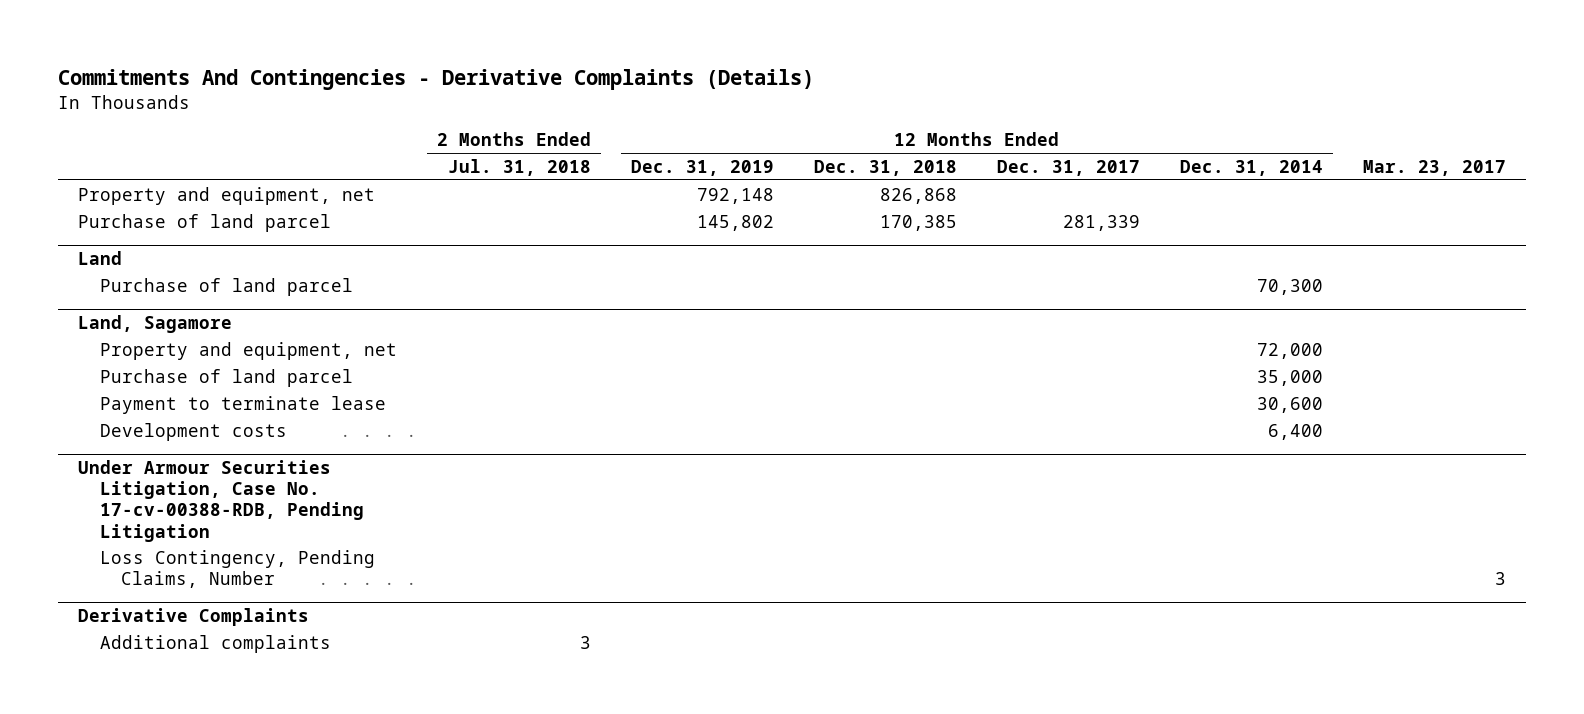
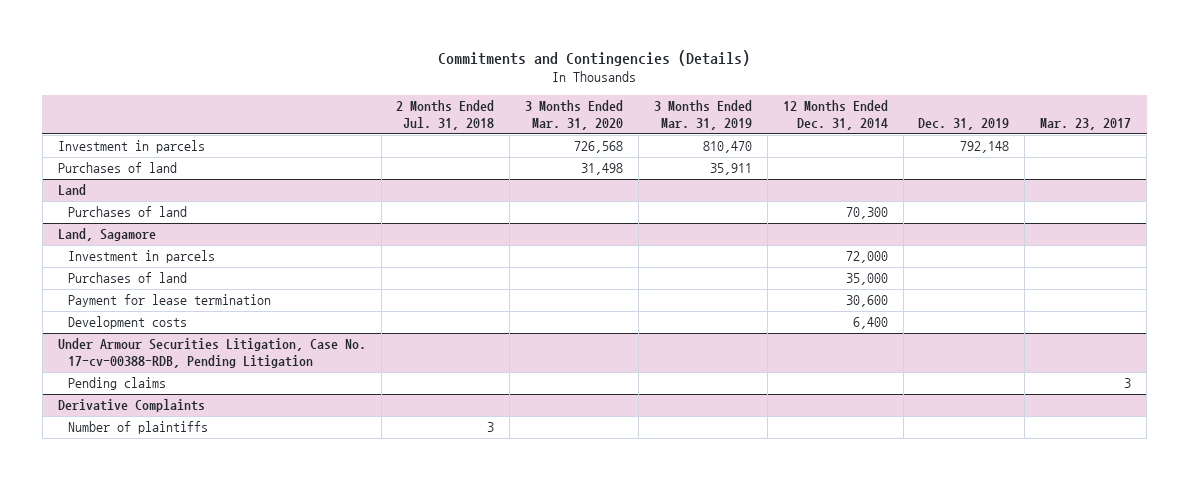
- Commitments And Contingencies - Derivative Complaints (Details)
+ Commitments and Contingencies (Details)
- | 2 Months Ended Jul. 31, 2018 | 12 Months Ended Dec. 31, 2019 | 12 Months Ended Dec. 31, 2018 | 12 Months Ended Dec. 31, 2017 | 12 Months Ended Dec. 31, 2014 | Mar. 23, 2017
+ | 2 Months Ended Jul. 31, 2018 | 3 Months Ended Mar. 31, 2020 | 3 Months Ended Mar. 31, 2019 | 12 Months Ended Dec. 31, 2014 | Dec. 31, 2019 | Mar. 23, 2017
- Property and equipment, net | | 792,148 | 826,868 | | |
- Purchase of land parcel | | 145,802 | 170,385 | 281,339 | |
+ Investment in parcels | | 726,568 | 810,470 | | 792,148 |
+ Purchases of land | | 31,498 | 35,911 | | |
@ Land
- Purchase of land parcel | | | | | 70,300 |
+ Purchases of land | | | | 70,300 | |
@ Land, Sagamore
- Property and equipment, net | | | | | 72,000 |
- Purchase of land parcel | | | | | 35,000 |
- Payment to terminate lease | | | | | 30,600 |
+ Investment in parcels | | | | 72,000 | |
+ Purchases of land | | | | 35,000 | |
+ Payment for lease termination | | | | 30,600 | |
@ Under Armour Securities Litigation, Case No. 17-cv-00388-RDB, Pending Litigation
- Loss Contingency, Pending Claims, Number | | | | | | 3
+ Pending claims | | | | | | 3
@ Derivative Complaints
- Additional complaints | 3 | | | | |
+ Number of plaintiffs | 3 | | | | |

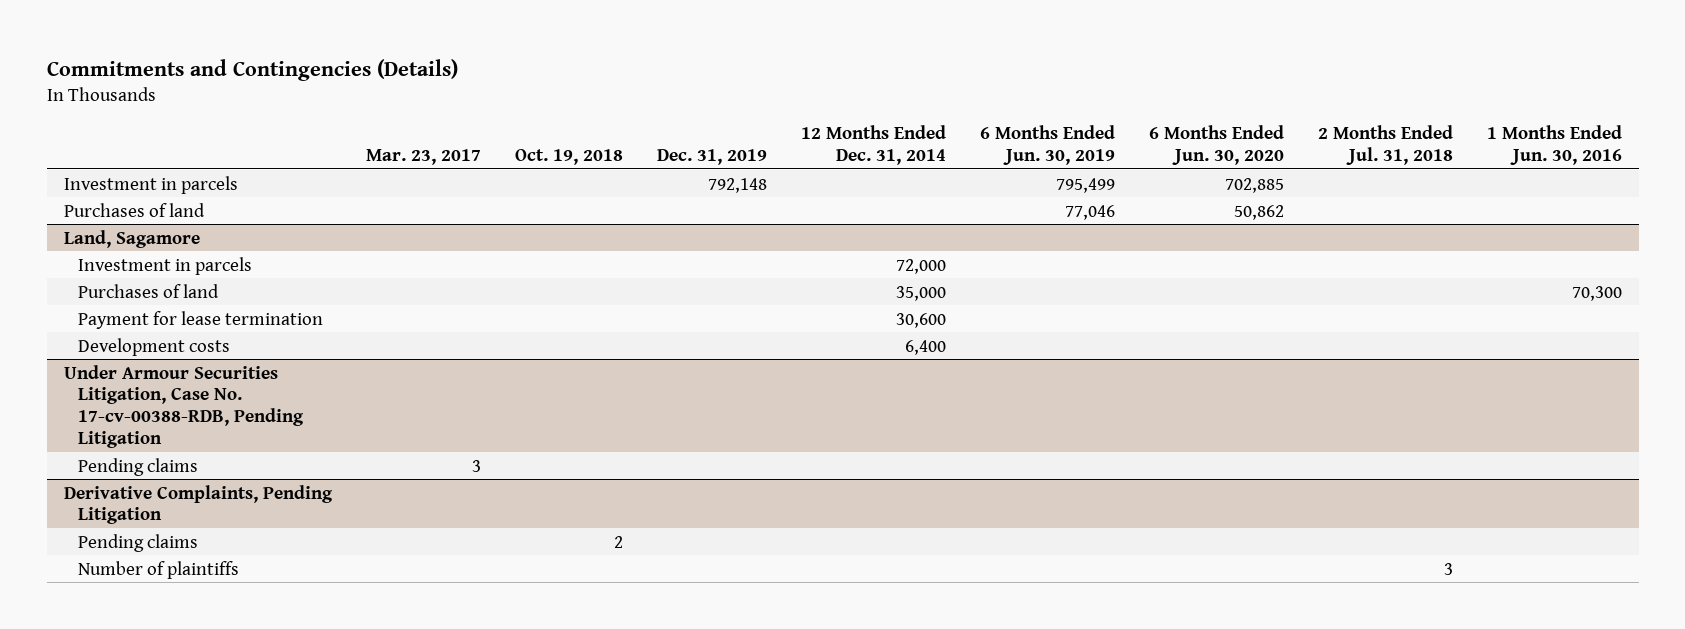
- | 2 Months Ended Jul. 31, 2018 | 3 Months Ended Mar. 31, 2020 | 3 Months Ended Mar. 31, 2019 | 12 Months Ended Dec. 31, 2014 | Dec. 31, 2019 | Mar. 23, 2017
+ | Mar. 23, 2017 | Oct. 19, 2018 | Dec. 31, 2019 | 12 Months Ended Dec. 31, 2014 | 6 Months Ended Jun. 30, 2019 | 6 Months Ended Jun. 30, 2020 | 2 Months Ended Jul. 31, 2018 | 1 Months Ended Jun. 30, 2016
- Land
- Purchases of land | | | | 70,300 | |
- Derivative Complaints
+ Derivative Complaints, Pending Litigation
+ Pending claims | | 2 | | | | | |

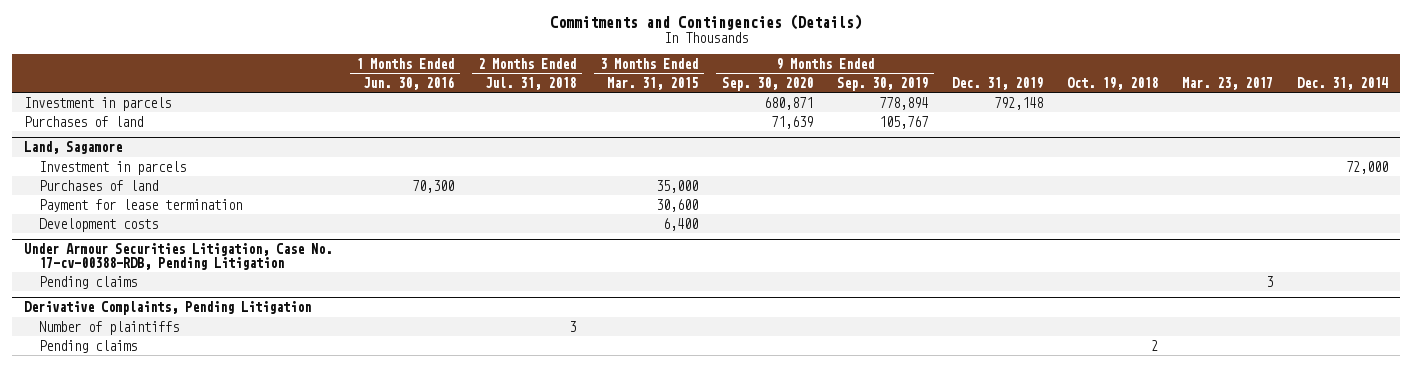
- | Mar. 23, 2017 | Oct. 19, 2018 | Dec. 31, 2019 | 12 Months Ended Dec. 31, 2014 | 6 Months Ended Jun. 30, 2019 | 6 Months Ended Jun. 30, 2020 | 2 Months Ended Jul. 31, 2018 | 1 Months Ended Jun. 30, 2016
+ | 1 Months Ended Jun. 30, 2016 | 2 Months Ended Jul. 31, 2018 | 3 Months Ended Mar. 31, 2015 | 9 Months Ended Sep. 30, 2020 | 9 Months Ended Sep. 30, 2019 | Dec. 31, 2019 | Oct. 19, 2018 | Mar. 23, 2017 | Dec. 31, 2014
@ Derivative Complaints, Pending Litigation
moved down: Pending claims | | | | | | | 2 | |

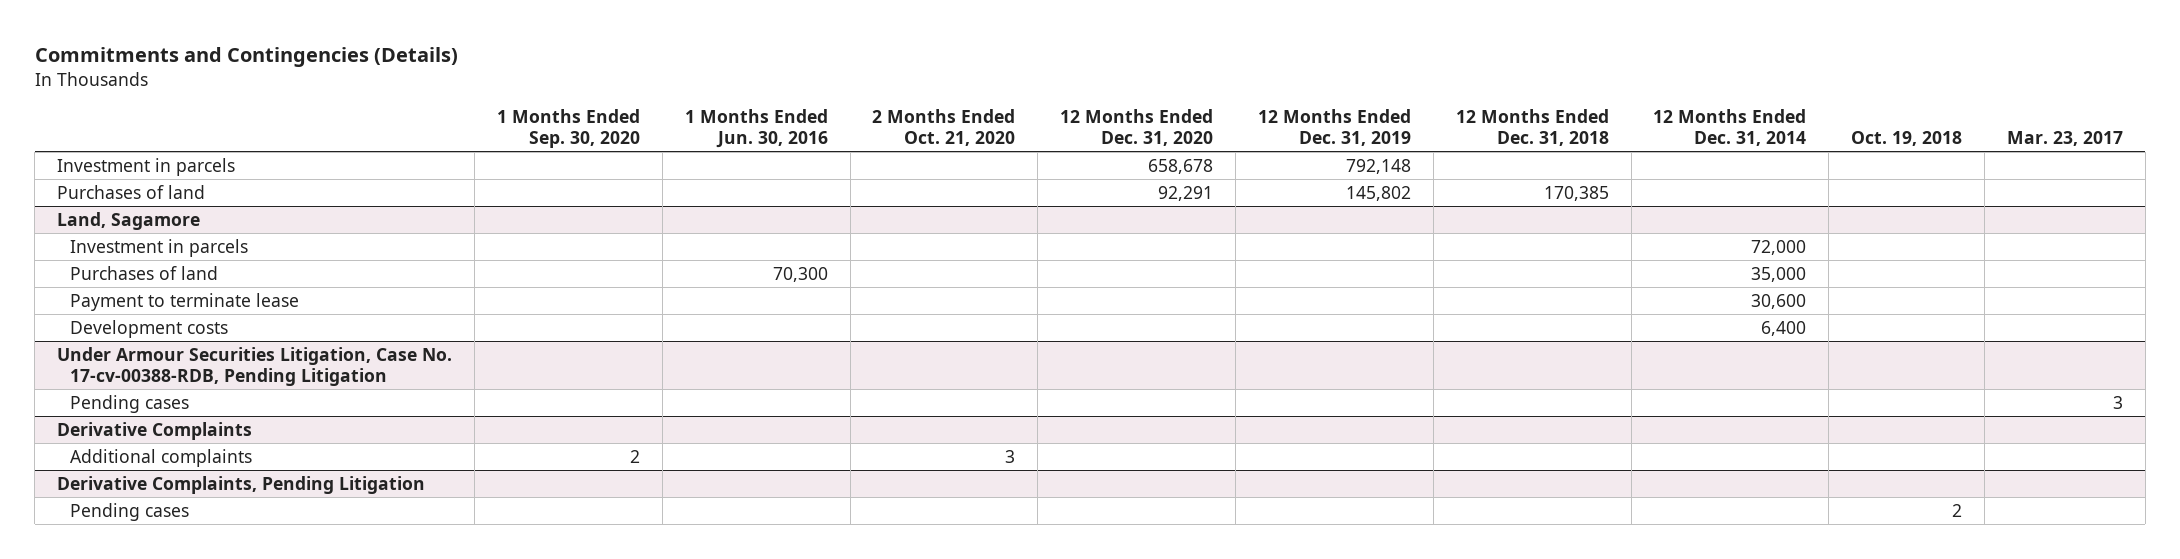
- | 1 Months Ended Jun. 30, 2016 | 2 Months Ended Jul. 31, 2018 | 3 Months Ended Mar. 31, 2015 | 9 Months Ended Sep. 30, 2020 | 9 Months Ended Sep. 30, 2019 | Dec. 31, 2019 | Oct. 19, 2018 | Mar. 23, 2017 | Dec. 31, 2014
+ | 1 Months Ended Sep. 30, 2020 | 1 Months Ended Jun. 30, 2016 | 2 Months Ended Oct. 21, 2020 | 12 Months Ended Dec. 31, 2020 | 12 Months Ended Dec. 31, 2019 | 12 Months Ended Dec. 31, 2018 | 12 Months Ended Dec. 31, 2014 | Oct. 19, 2018 | Mar. 23, 2017
@ Land, Sagamore
- Payment for lease termination | | | 30,600 | | | | | |
+ Payment to terminate lease | | | | | | | 30,600 | |
@ Under Armour Securities Litigation, Case No. 17-cv-00388-RDB, Pending Litigation
- Pending claims | | | | | | | | 3 |
+ Pending cases | | | | | | | | | 3
+ Derivative Complaints
+ Additional complaints | 2 | | 3 | | | | | |
@ Derivative Complaints, Pending Litigation
- Number of plaintiffs | | 3 | | | | | | |
- Pending claims | | | | | | | 2 | |
+ Pending cases | | | | | | | | 2 |

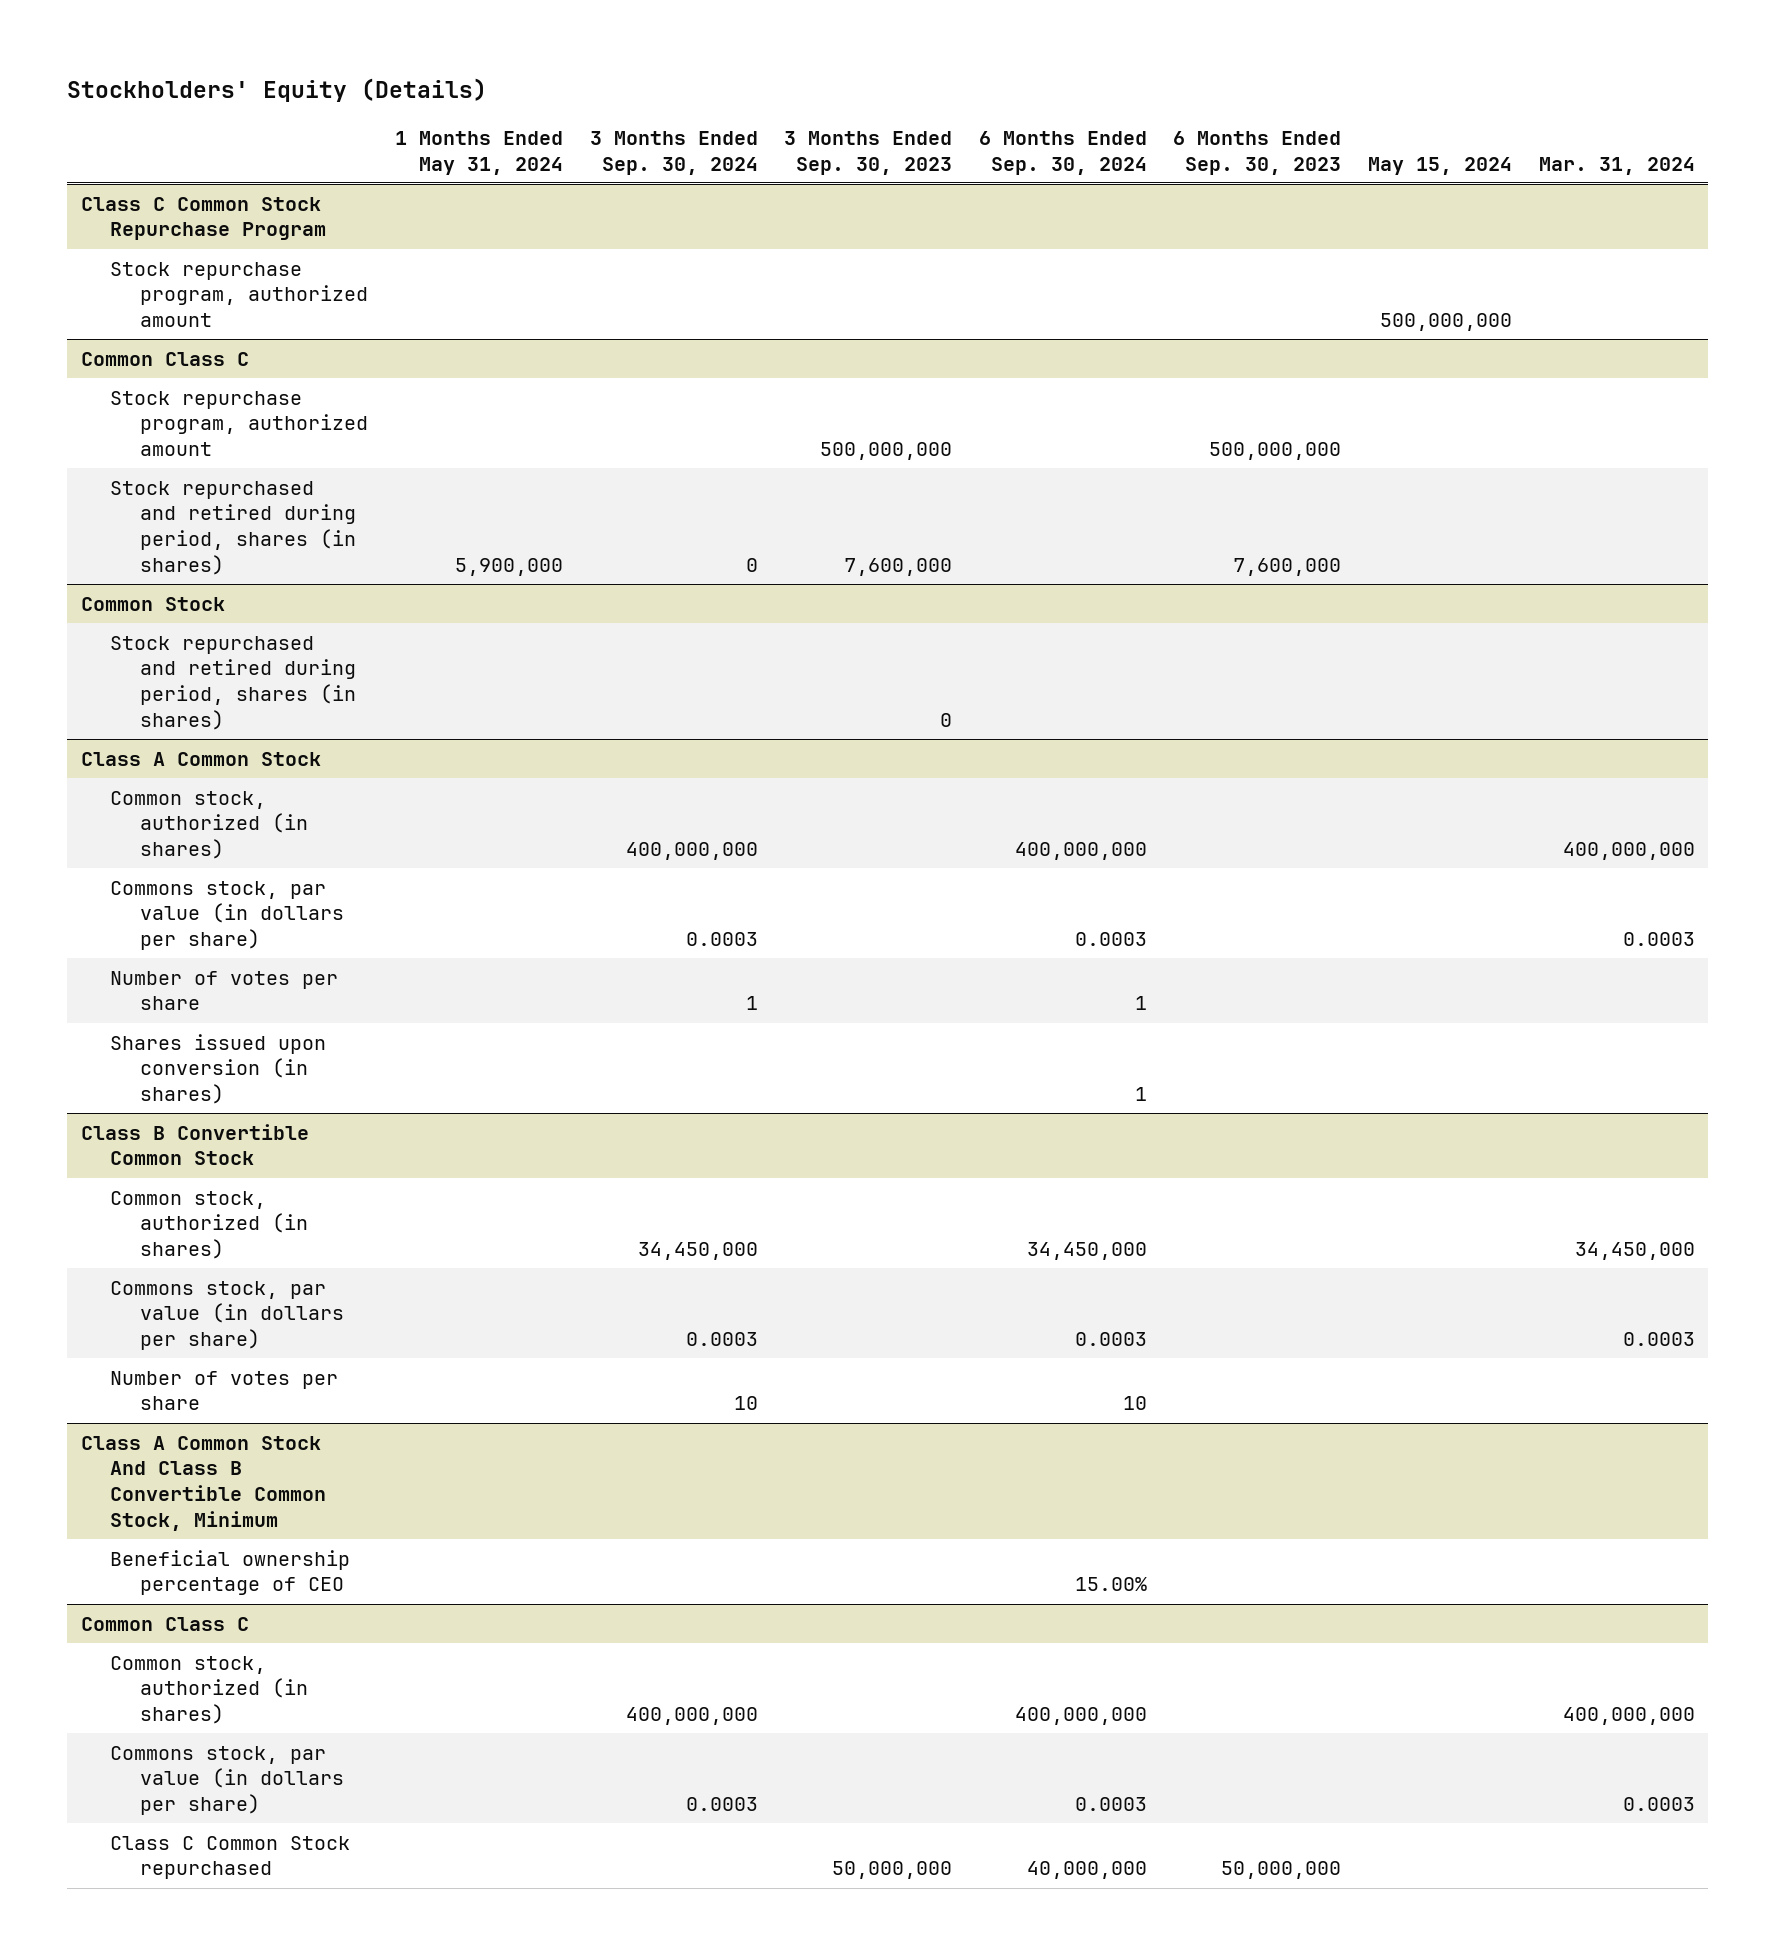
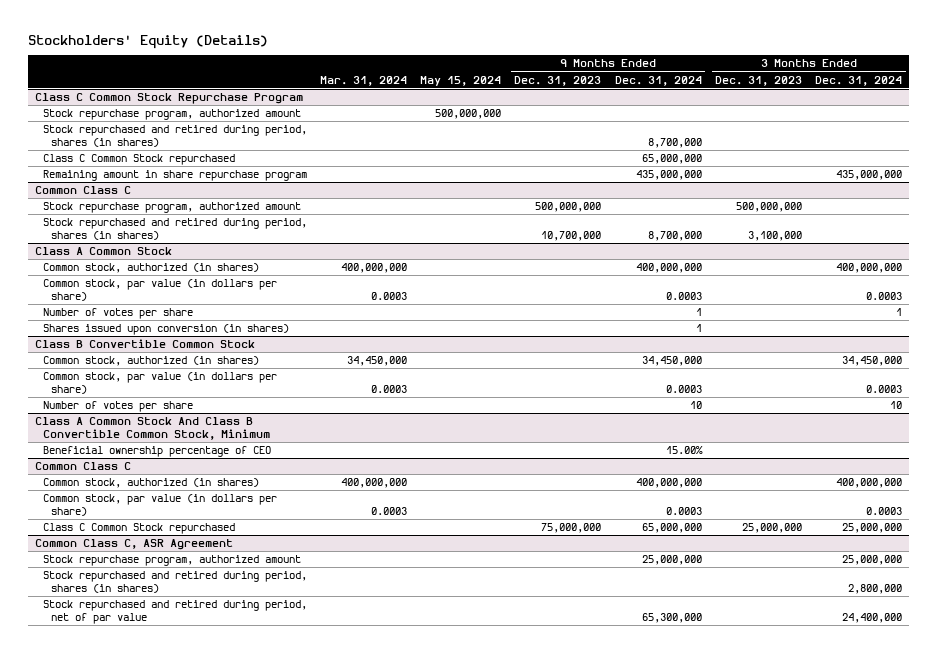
- | 1 Months Ended May 31, 2024 | 3 Months Ended Sep. 30, 2024 | 3 Months Ended Sep. 30, 2023 | 6 Months Ended Sep. 30, 2024 | 6 Months Ended Sep. 30, 2023 | May 15, 2024 | Mar. 31, 2024
+ | Mar. 31, 2024 | May 15, 2024 | 9 Months Ended Dec. 31, 2023 | 9 Months Ended Dec. 31, 2024 | 3 Months Ended Dec. 31, 2023 | 3 Months Ended Dec. 31, 2024
@ Class C Common Stock Repurchase Program
+ Stock repurchased and retired during period, shares (in shares) | | | | 8,700,000 | |
+ Class C Common Stock repurchased | | | | 65,000,000 | |
+ Remaining amount in share repurchase program | | | | 435,000,000 | | 435,000,000
- Common Stock
- Stock repurchased and retired during period, shares (in shares) | | | 0 | | | |
@ Class A Common Stock
- Commons stock, par value (in dollars per share) | | 0.0003 | | 0.0003 | | | 0.0003
+ Common stock, par value (in dollars per share) | 0.0003 | | | 0.0003 | | 0.0003
@ Class B Convertible Common Stock
- Commons stock, par value (in dollars per share) | | 0.0003 | | 0.0003 | | | 0.0003
+ Common stock, par value (in dollars per share) | 0.0003 | | | 0.0003 | | 0.0003
@ Common Class C
- Commons stock, par value (in dollars per share) | | 0.0003 | | 0.0003 | | | 0.0003
+ Common stock, par value (in dollars per share) | 0.0003 | | | 0.0003 | | 0.0003
+ Common Class C, ASR Agreement
+ Stock repurchase program, authorized amount | | | | 25,000,000 | | 25,000,000
+ Stock repurchased and retired during period, shares (in shares) | | | | | | 2,800,000
+ Stock repurchased and retired during period, net of par value | | | | 65,300,000 | | 24,400,000

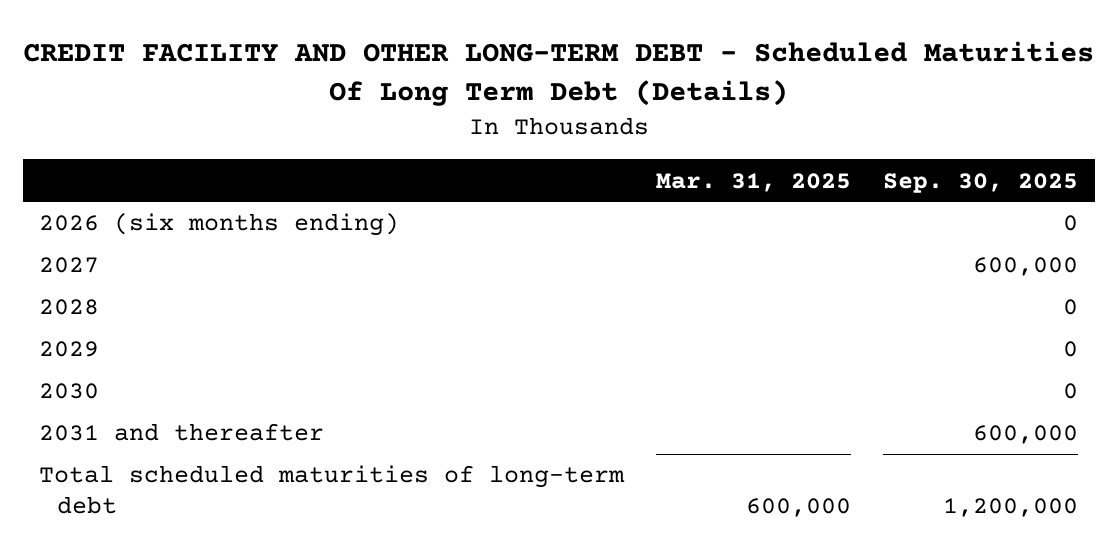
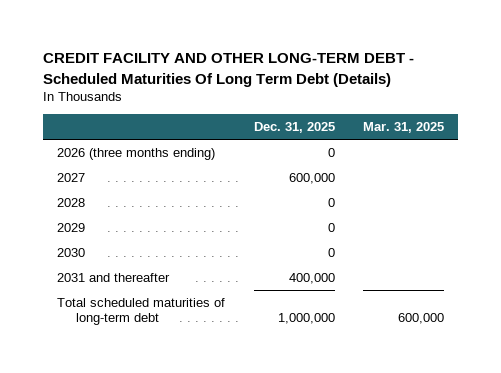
- | Mar. 31, 2025 | Sep. 30, 2025
+ | Dec. 31, 2025 | Mar. 31, 2025
- 2026 (six months ending) | | 0
+ 2026 (three months ending) | 0 |

